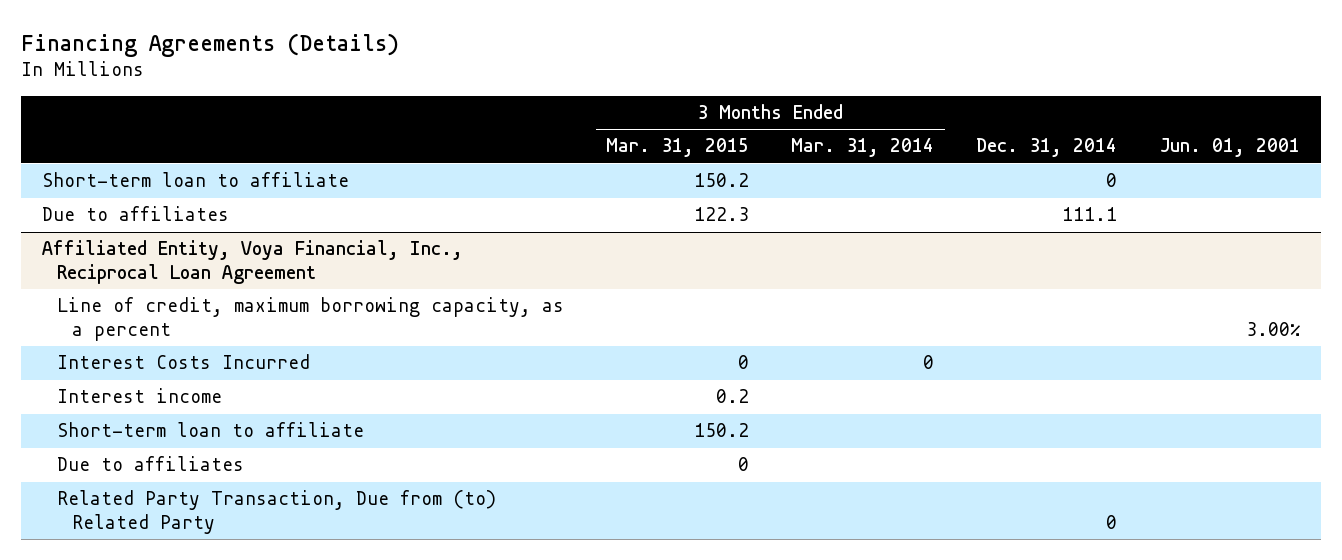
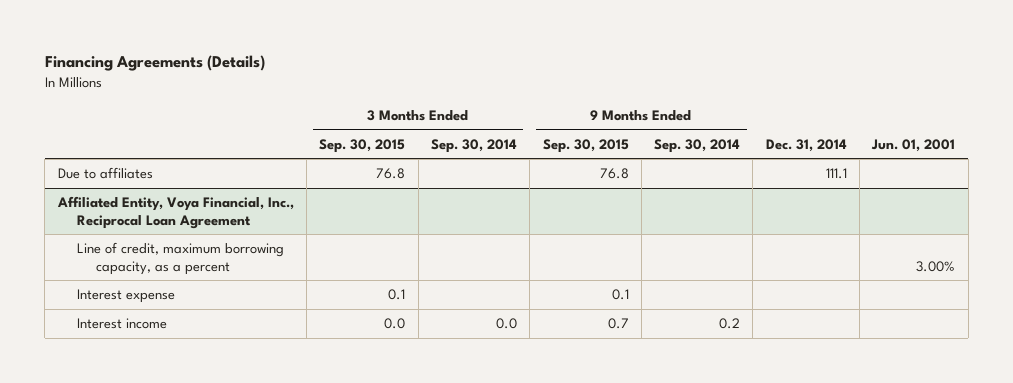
- | 3 Months Ended Mar. 31, 2015 | 3 Months Ended Mar. 31, 2014 | Dec. 31, 2014 | Jun. 01, 2001
+ | 3 Months Ended Sep. 30, 2015 | 3 Months Ended Sep. 30, 2014 | 9 Months Ended Sep. 30, 2015 | 9 Months Ended Sep. 30, 2014 | Dec. 31, 2014 | Jun. 01, 2001
- Short-term loan to affiliate | 150.2 | | 0 |
@ Affiliated Entity, Voya Financial, Inc., Reciprocal Loan Agreement
- Interest Costs Incurred | 0 | 0 | |
+ Interest expense | 0.1 | | 0.1 | | |
- Short-term loan to affiliate | 150.2 | | |
- Due to affiliates | 0 | | |
- Related Party Transaction, Due from (to) Related Party | | | 0 |

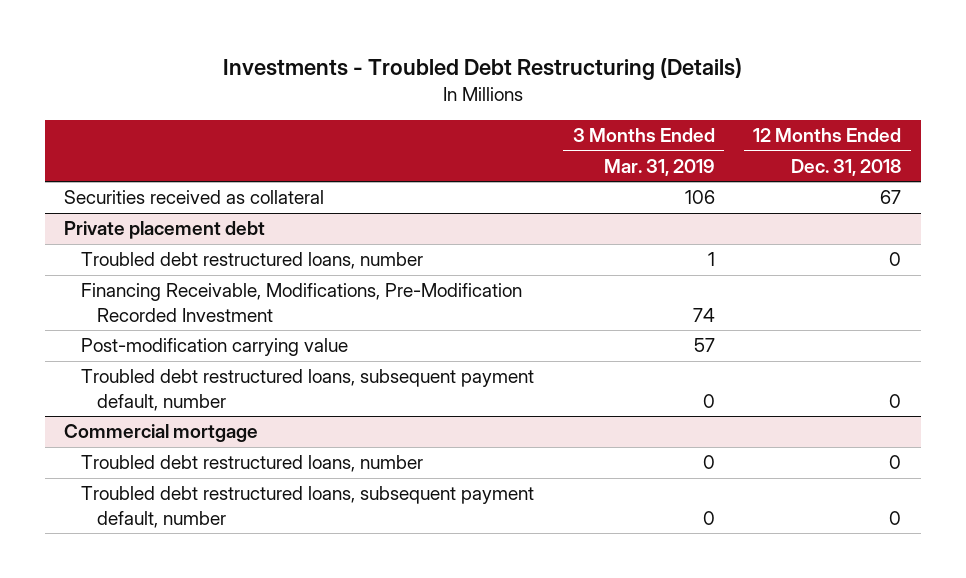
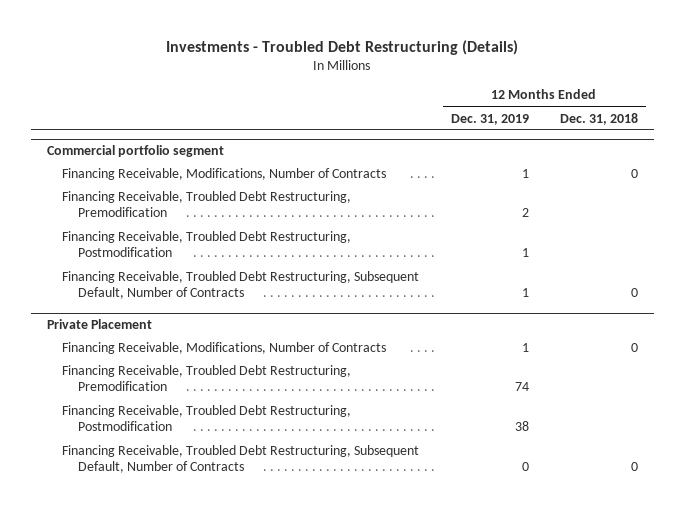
- | 3 Months Ended Mar. 31, 2019 | 12 Months Ended Dec. 31, 2018
+ | 12 Months Ended Dec. 31, 2019 | 12 Months Ended Dec. 31, 2018
- Securities received as collateral | 106 | 67
- Private placement debt
- Troubled debt restructured loans, number | 1 | 0
- Financing Receivable, Modifications, Pre-Modification Recorded Investment | 74 |
- Post-modification carrying value | 57 |
- Troubled debt restructured loans, subsequent payment default, number | 0 | 0
- Commercial mortgage
- Troubled debt restructured loans, number | 0 | 0
- Troubled debt restructured loans, subsequent payment default, number | 0 | 0
+ Commercial portfolio segment
+ Financing Receivable, Modifications, Number of Contracts | 1 | 0
+ Financing Receivable, Troubled Debt Restructuring, Premodification | 2 |
+ Financing Receivable, Troubled Debt Restructuring, Postmodification | 1 |
+ Financing Receivable, Troubled Debt Restructuring, Subsequent Default, Number of Contracts | 1 | 0
+ Private Placement
+ Financing Receivable, Modifications, Number of Contracts | 1 | 0
+ Financing Receivable, Troubled Debt Restructuring, Premodification | 74 |
+ Financing Receivable, Troubled Debt Restructuring, Postmodification | 38 |
+ Financing Receivable, Troubled Debt Restructuring, Subsequent Default, Number of Contracts | 0 | 0

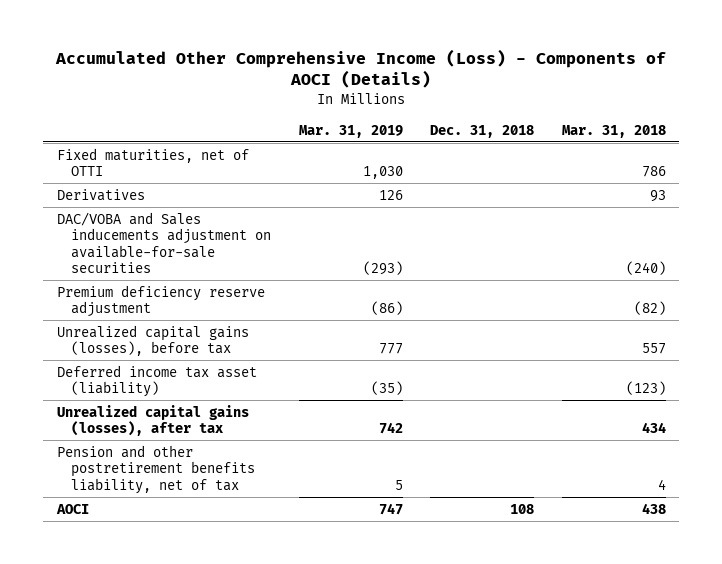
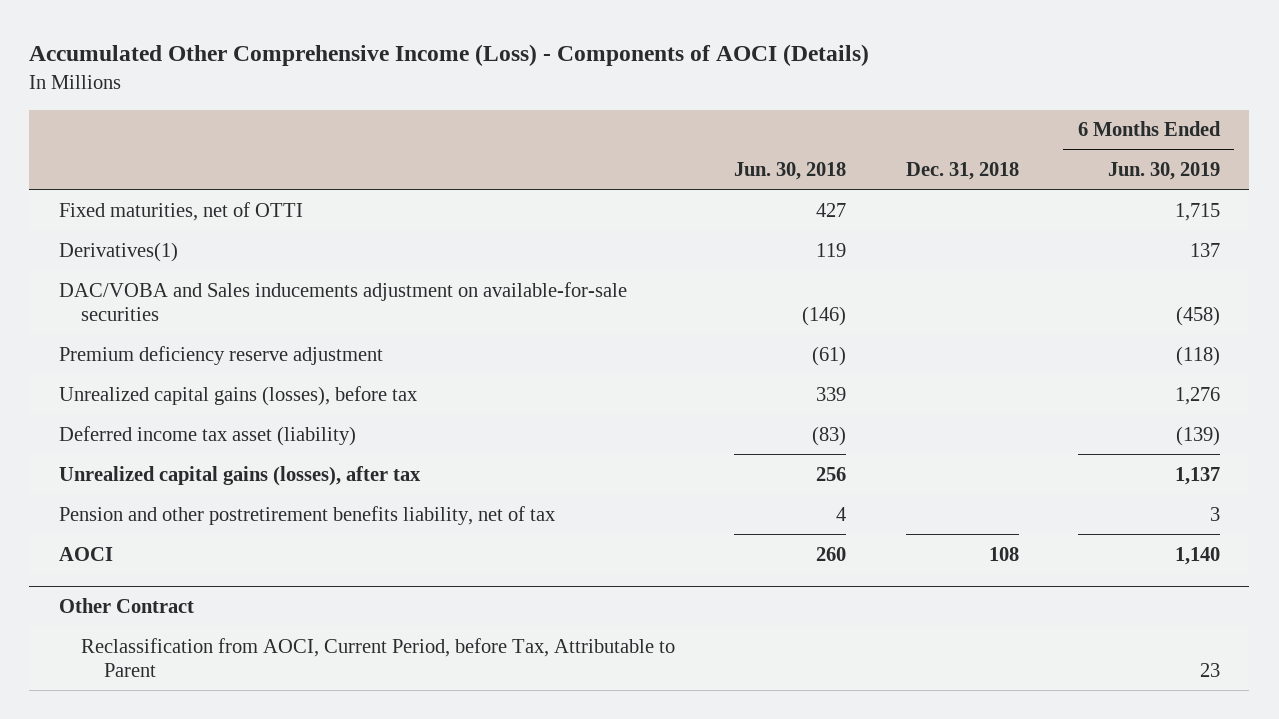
- | Mar. 31, 2019 | Dec. 31, 2018 | Mar. 31, 2018
+ | Jun. 30, 2018 | Dec. 31, 2018 | 6 Months Ended Jun. 30, 2019
- Derivatives | 126 | | 93
+ Derivatives(1) | 119 | | 137
+ Other Contract
+ Reclassification from AOCI, Current Period, before Tax, Attributable to Parent | | | 23

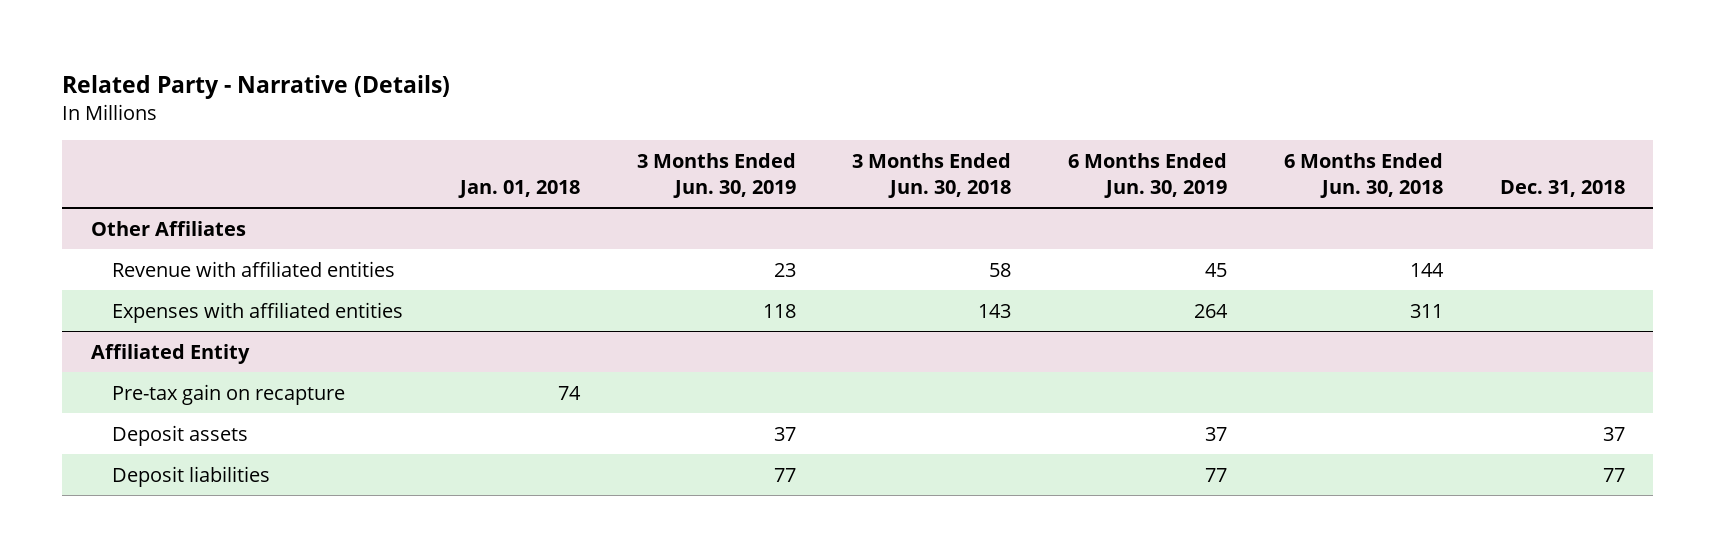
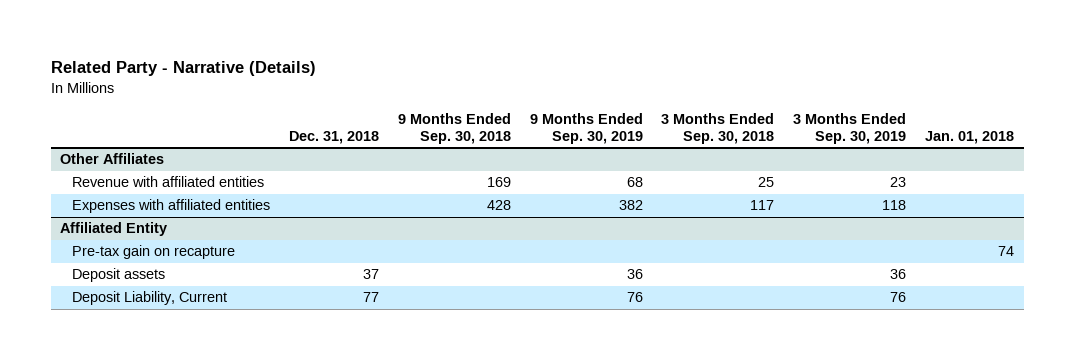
- | Jan. 01, 2018 | 3 Months Ended Jun. 30, 2019 | 3 Months Ended Jun. 30, 2018 | 6 Months Ended Jun. 30, 2019 | 6 Months Ended Jun. 30, 2018 | Dec. 31, 2018
+ | Dec. 31, 2018 | 9 Months Ended Sep. 30, 2018 | 9 Months Ended Sep. 30, 2019 | 3 Months Ended Sep. 30, 2018 | 3 Months Ended Sep. 30, 2019 | Jan. 01, 2018
@ Affiliated Entity
- Deposit liabilities | | 77 | | 77 | | 77
+ Deposit Liability, Current | 77 | | 76 | | 76 |

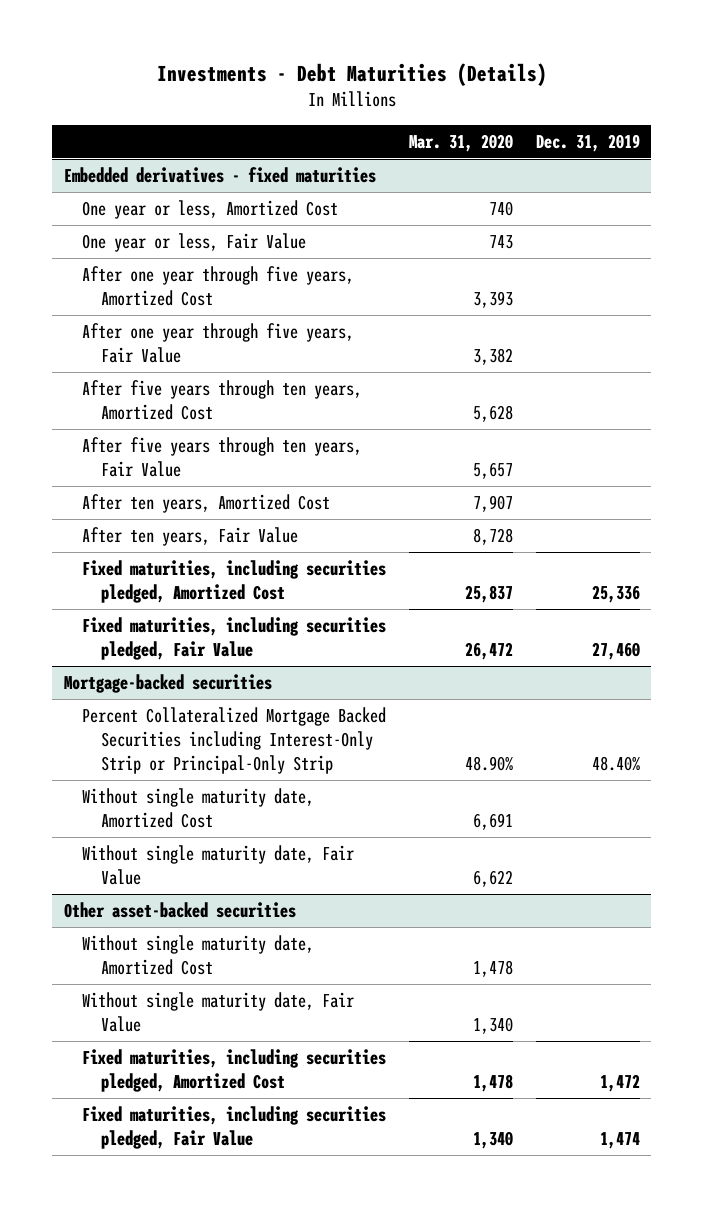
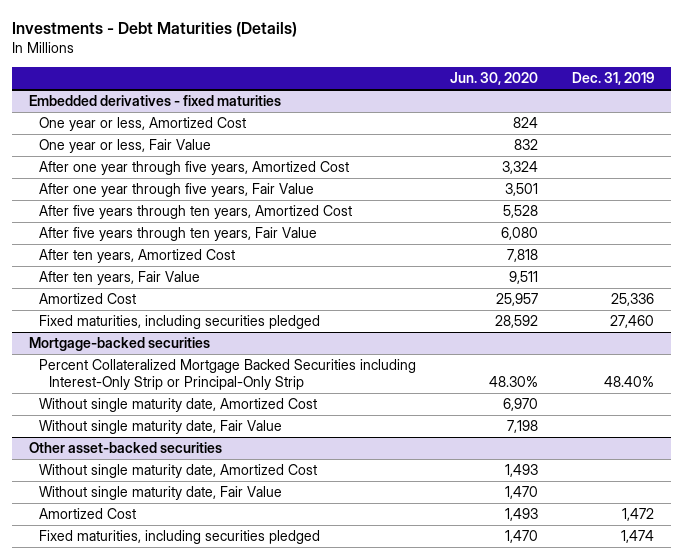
- | Mar. 31, 2020 | Dec. 31, 2019
+ | Jun. 30, 2020 | Dec. 31, 2019
@ Embedded derivatives - fixed maturities
- Fixed maturities, including securities pledged, Amortized Cost | 25,837 | 25,336
- Fixed maturities, including securities pledged, Fair Value | 26,472 | 27,460
+ Amortized Cost | 25,957 | 25,336
+ Fixed maturities, including securities pledged | 28,592 | 27,460
@ Other asset-backed securities
- Fixed maturities, including securities pledged, Amortized Cost | 1,478 | 1,472
- Fixed maturities, including securities pledged, Fair Value | 1,340 | 1,474
+ Amortized Cost | 1,493 | 1,472
+ Fixed maturities, including securities pledged | 1,470 | 1,474

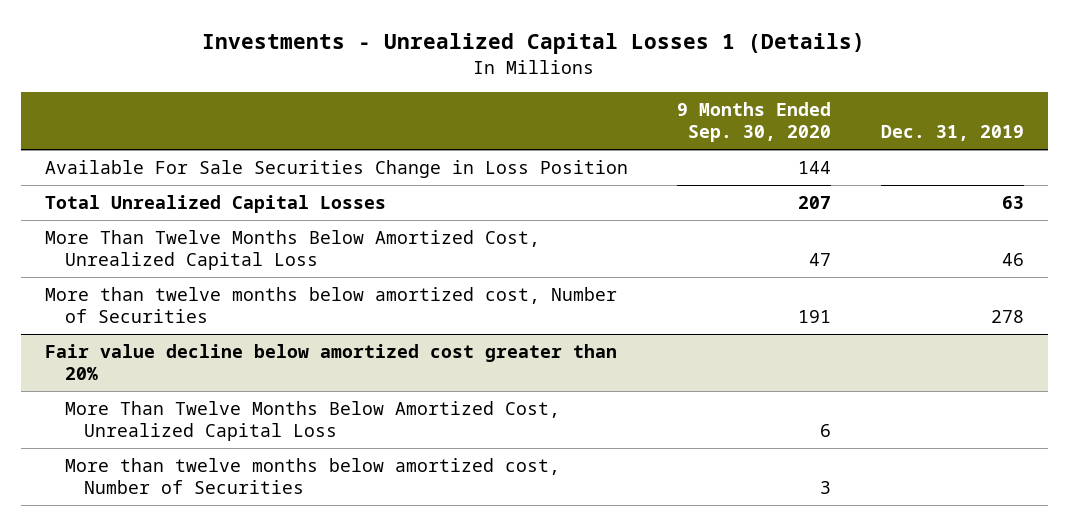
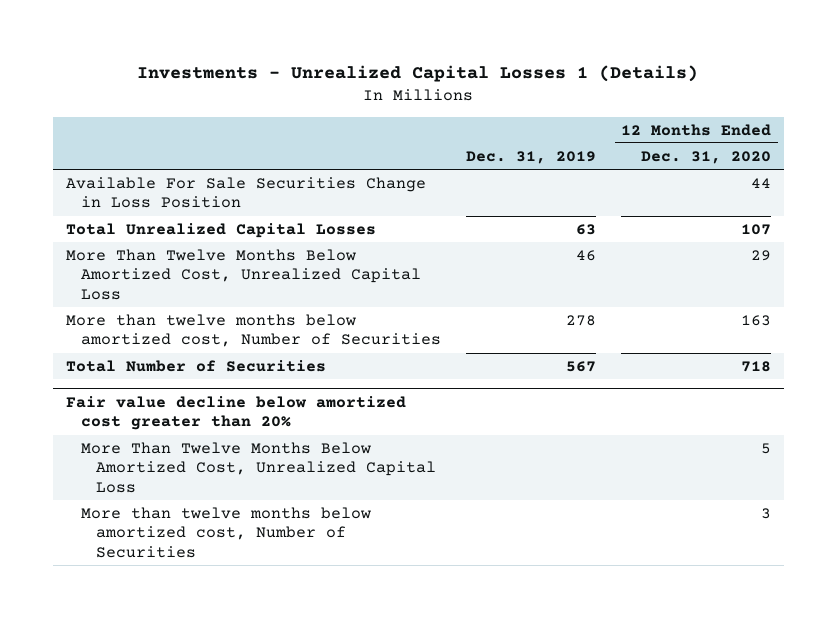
- | 9 Months Ended Sep. 30, 2020 | Dec. 31, 2019
+ | Dec. 31, 2019 | 12 Months Ended Dec. 31, 2020
+ Total Number of Securities | 567 | 718

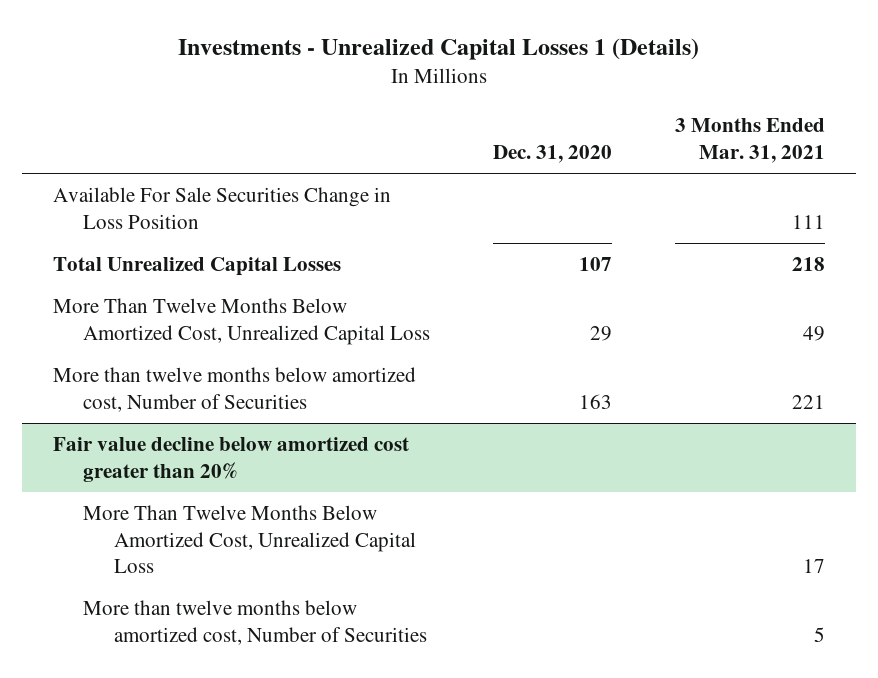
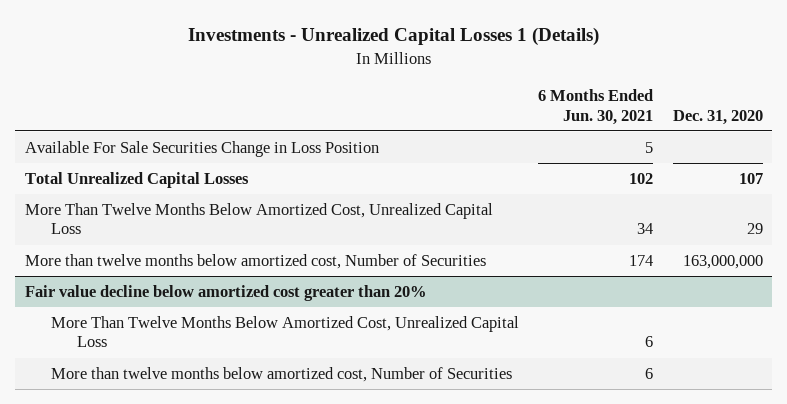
- | Dec. 31, 2020 | 3 Months Ended Mar. 31, 2021
+ | 6 Months Ended Jun. 30, 2021 | Dec. 31, 2020
- More than twelve months below amortized cost, Number of Securities | 163 | 221
+ More than twelve months below amortized cost, Number of Securities | 174 | 163,000,000

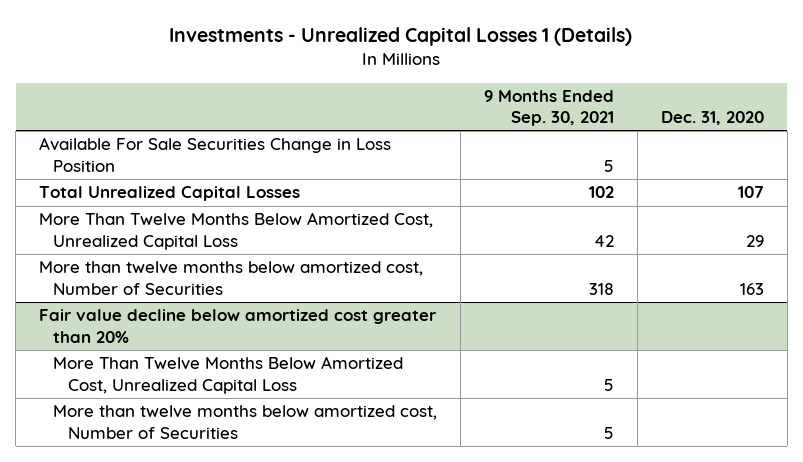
- | 6 Months Ended Jun. 30, 2021 | Dec. 31, 2020
+ | 9 Months Ended Sep. 30, 2021 | Dec. 31, 2020
- More than twelve months below amortized cost, Number of Securities | 174 | 163,000,000
+ More than twelve months below amortized cost, Number of Securities | 318 | 163

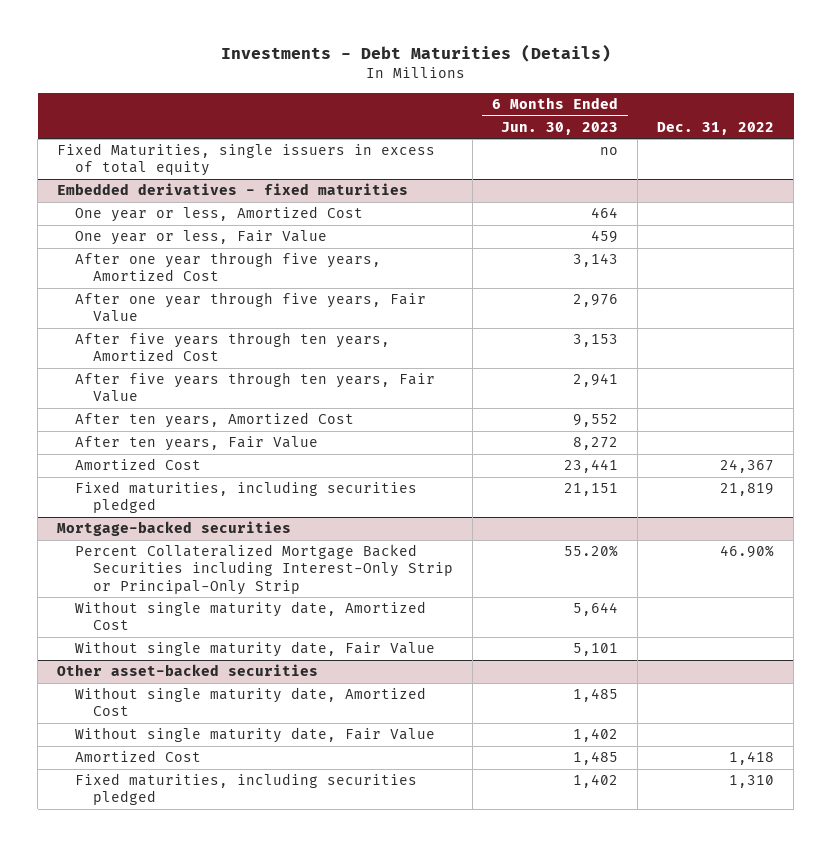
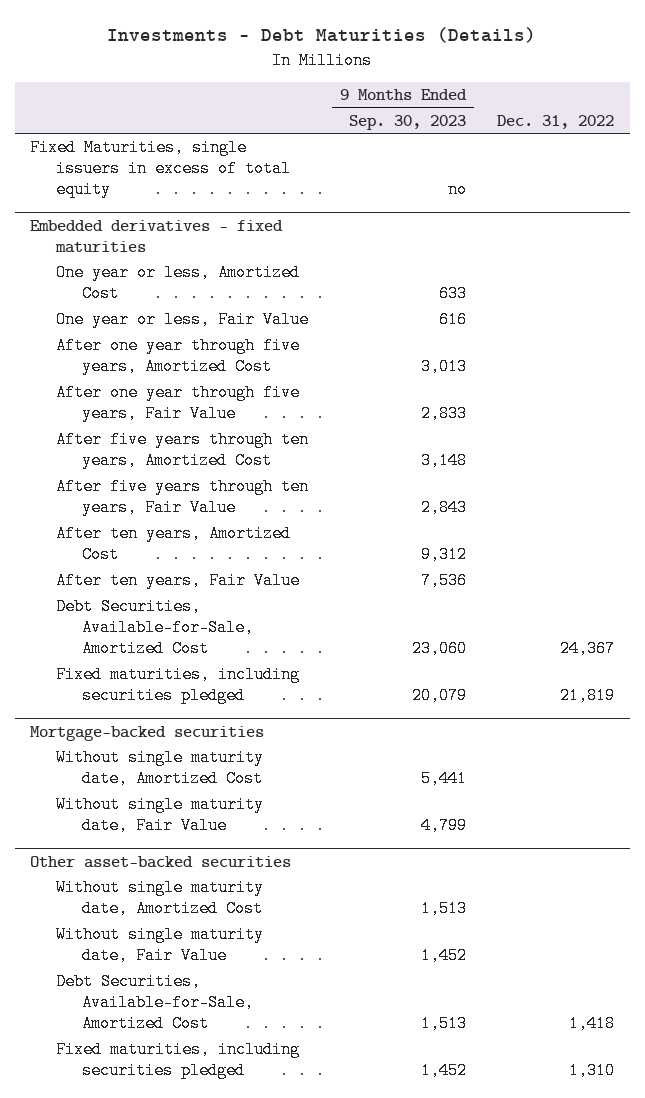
- | 6 Months Ended Jun. 30, 2023 | Dec. 31, 2022
+ | 9 Months Ended Sep. 30, 2023 | Dec. 31, 2022
@ Embedded derivatives - fixed maturities
- Amortized Cost | 23,441 | 24,367
+ Debt Securities, Available-for-Sale, Amortized Cost | 23,060 | 24,367
@ Mortgage-backed securities
- Percent Collateralized Mortgage Backed Securities including Interest-Only Strip or Principal-Only Strip | 55.20% | 46.90%
@ Other asset-backed securities
- Amortized Cost | 1,485 | 1,418
+ Debt Securities, Available-for-Sale, Amortized Cost | 1,513 | 1,418

